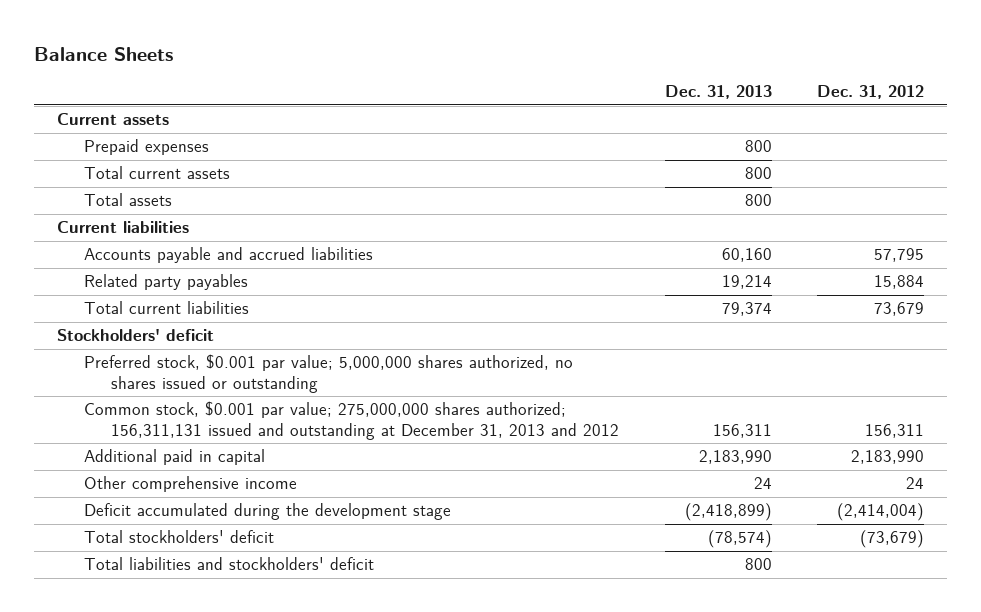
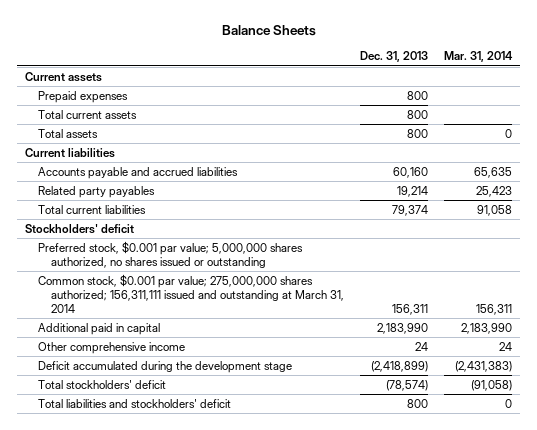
- | Dec. 31, 2013 | Dec. 31, 2012
+ | Dec. 31, 2013 | Mar. 31, 2014
- Common stock, $0.001 par value; 275,000,000 shares authorized; 156,311,131 issued and outstanding at December 31, 2013 and 2012 | 156,311 | 156,311
+ Common stock, $0.001 par value; 275,000,000 shares authorized; 156,311,111 issued and outstanding at March 31, 2014 | 156,311 | 156,311

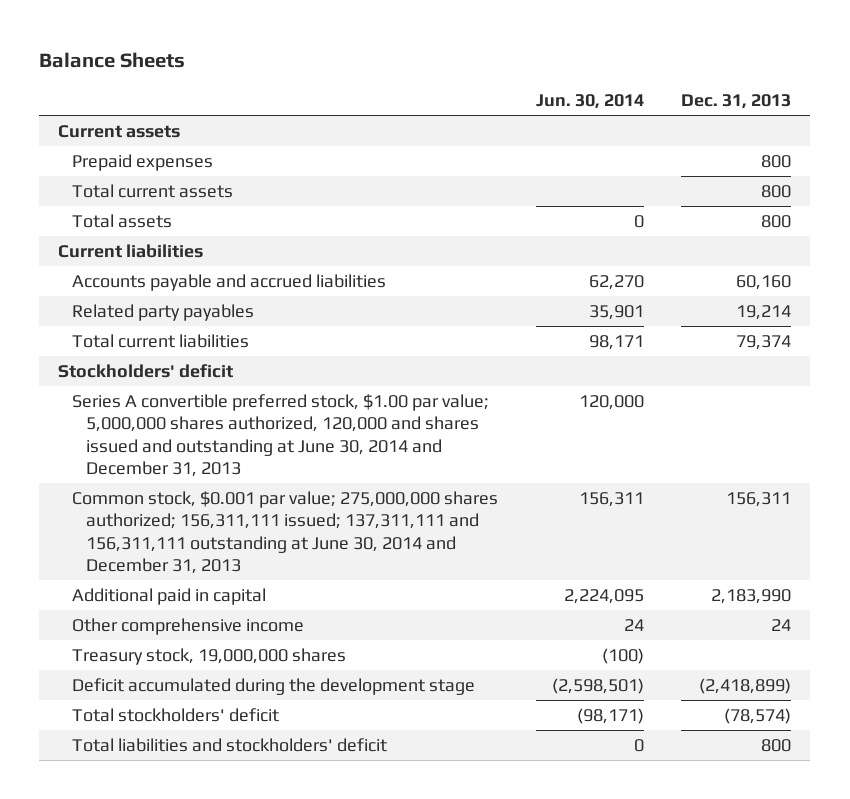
- | Dec. 31, 2013 | Mar. 31, 2014
+ | Jun. 30, 2014 | Dec. 31, 2013
- Preferred stock, $0.001 par value; 5,000,000 shares authorized, no shares issued or outstanding
- Common stock, $0.001 par value; 275,000,000 shares authorized; 156,311,111 issued and outstanding at March 31, 2014 | 156,311 | 156,311
+ Series A convertible preferred stock, $1.00 par value; 5,000,000 shares authorized, 120,000 and shares issued and outstanding at June 30, 2014 and December 31, 2013 | 120,000 |
+ Common stock, $0.001 par value; 275,000,000 shares authorized; 156,311,111 issued; 137,311,111 and 156,311,111 outstanding at June 30, 2014 and December 31, 2013 | 156,311 | 156,311
+ Treasury stock, 19,000,000 shares | (100) |

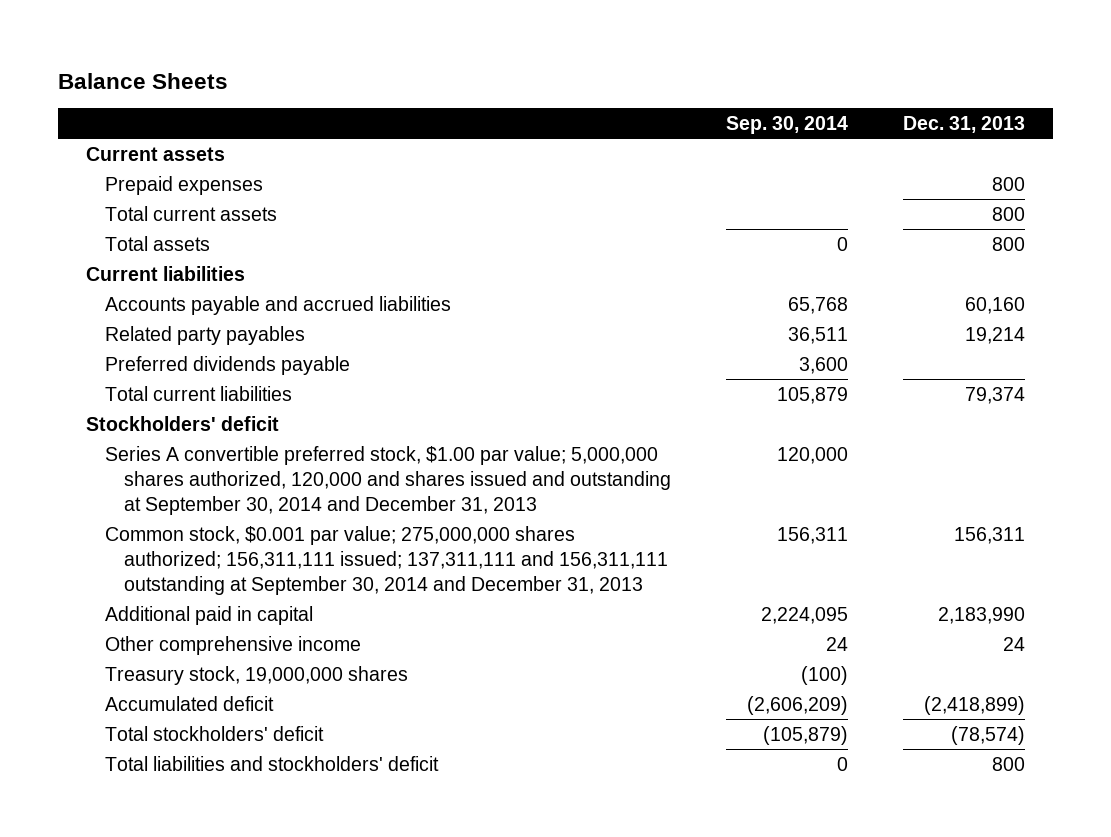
- | Jun. 30, 2014 | Dec. 31, 2013
+ | Sep. 30, 2014 | Dec. 31, 2013
+ Preferred dividends payable | 3,600 |
- Series A convertible preferred stock, $1.00 par value; 5,000,000 shares authorized, 120,000 and shares issued and outstanding at June 30, 2014 and December 31, 2013 | 120,000 |
- Common stock, $0.001 par value; 275,000,000 shares authorized; 156,311,111 issued; 137,311,111 and 156,311,111 outstanding at June 30, 2014 and December 31, 2013 | 156,311 | 156,311
+ Series A convertible preferred stock, $1.00 par value; 5,000,000 shares authorized, 120,000 and shares issued and outstanding at September 30, 2014 and December 31, 2013 | 120,000 |
+ Common stock, $0.001 par value; 275,000,000 shares authorized; 156,311,111 issued; 137,311,111 and 156,311,111 outstanding at September 30, 2014 and December 31, 2013 | 156,311 | 156,311
- Deficit accumulated during the development stage | (2,598,501) | (2,418,899)
+ Accumulated deficit | (2,606,209) | (2,418,899)

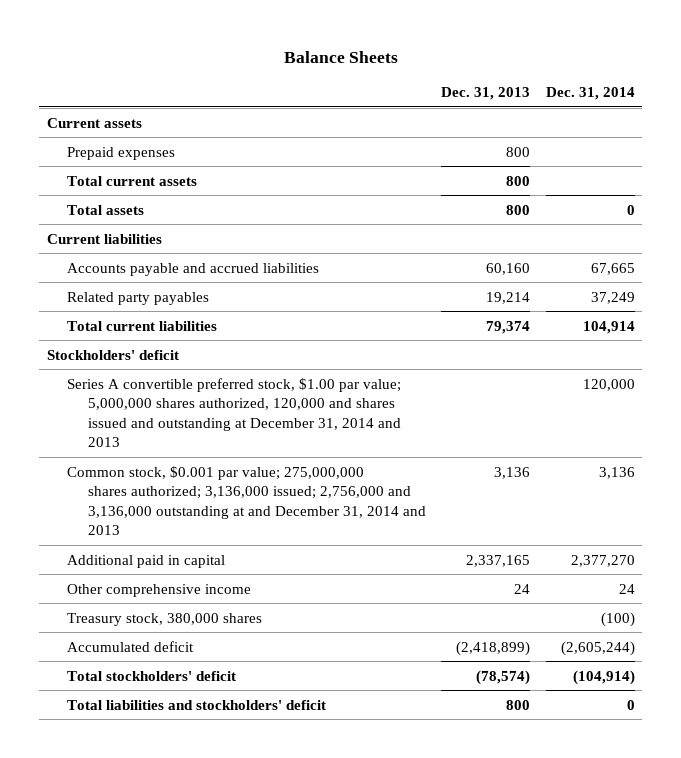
- | Sep. 30, 2014 | Dec. 31, 2013
+ | Dec. 31, 2013 | Dec. 31, 2014
- Preferred dividends payable | 3,600 |
- Series A convertible preferred stock, $1.00 par value; 5,000,000 shares authorized, 120,000 and shares issued and outstanding at September 30, 2014 and December 31, 2013 | 120,000 |
- Common stock, $0.001 par value; 275,000,000 shares authorized; 156,311,111 issued; 137,311,111 and 156,311,111 outstanding at September 30, 2014 and December 31, 2013 | 156,311 | 156,311
- Additional paid in capital | 2,224,095 | 2,183,990
+ Series A convertible preferred stock, $1.00 par value; 5,000,000 shares authorized, 120,000 and shares issued and outstanding at December 31, 2014 and 2013 | | 120,000
+ Common stock, $0.001 par value; 275,000,000 shares authorized; 3,136,000 issued; 2,756,000 and 3,136,000 outstanding at and December 31, 2014 and 2013 | 3,136 | 3,136
+ Additional paid in capital | 2,337,165 | 2,377,270
- Treasury stock, 19,000,000 shares | (100) |
+ Treasury stock, 380,000 shares | | (100)

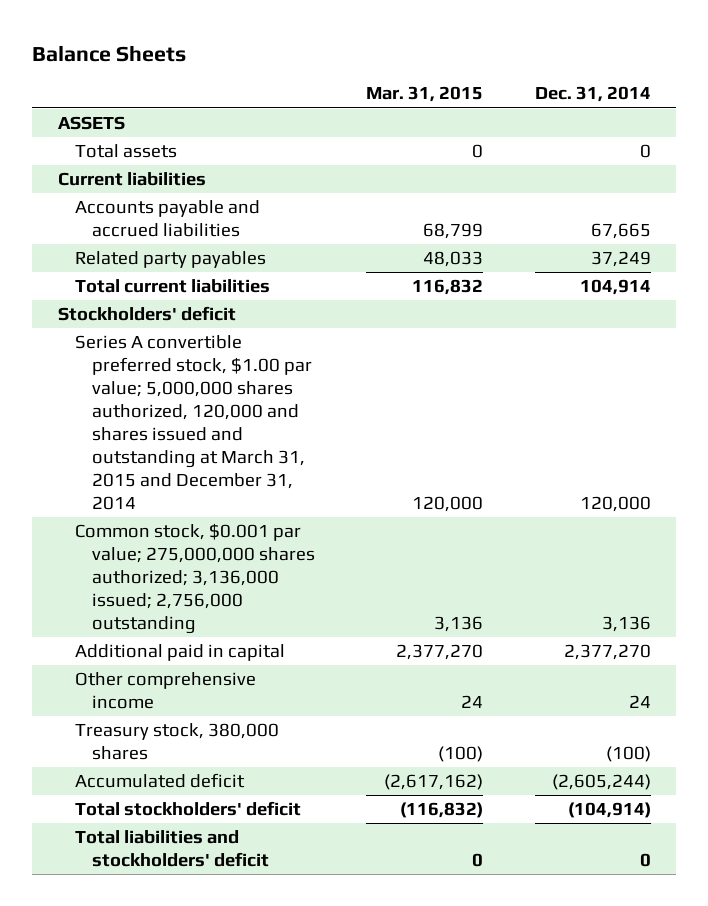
- | Dec. 31, 2013 | Dec. 31, 2014
+ | Mar. 31, 2015 | Dec. 31, 2014
- Current assets
- Prepaid expenses | 800 |
- Total current assets | 800 |
+ ASSETS
- Series A convertible preferred stock, $1.00 par value; 5,000,000 shares authorized, 120,000 and shares issued and outstanding at December 31, 2014 and 2013 | | 120,000
- Common stock, $0.001 par value; 275,000,000 shares authorized; 3,136,000 issued; 2,756,000 and 3,136,000 outstanding at and December 31, 2014 and 2013 | 3,136 | 3,136
+ Series A convertible preferred stock, $1.00 par value; 5,000,000 shares authorized, 120,000 and shares issued and outstanding at March 31, 2015 and December 31, 2014 | 120,000 | 120,000
+ Common stock, $0.001 par value; 275,000,000 shares authorized; 3,136,000 issued; 2,756,000 outstanding | 3,136 | 3,136

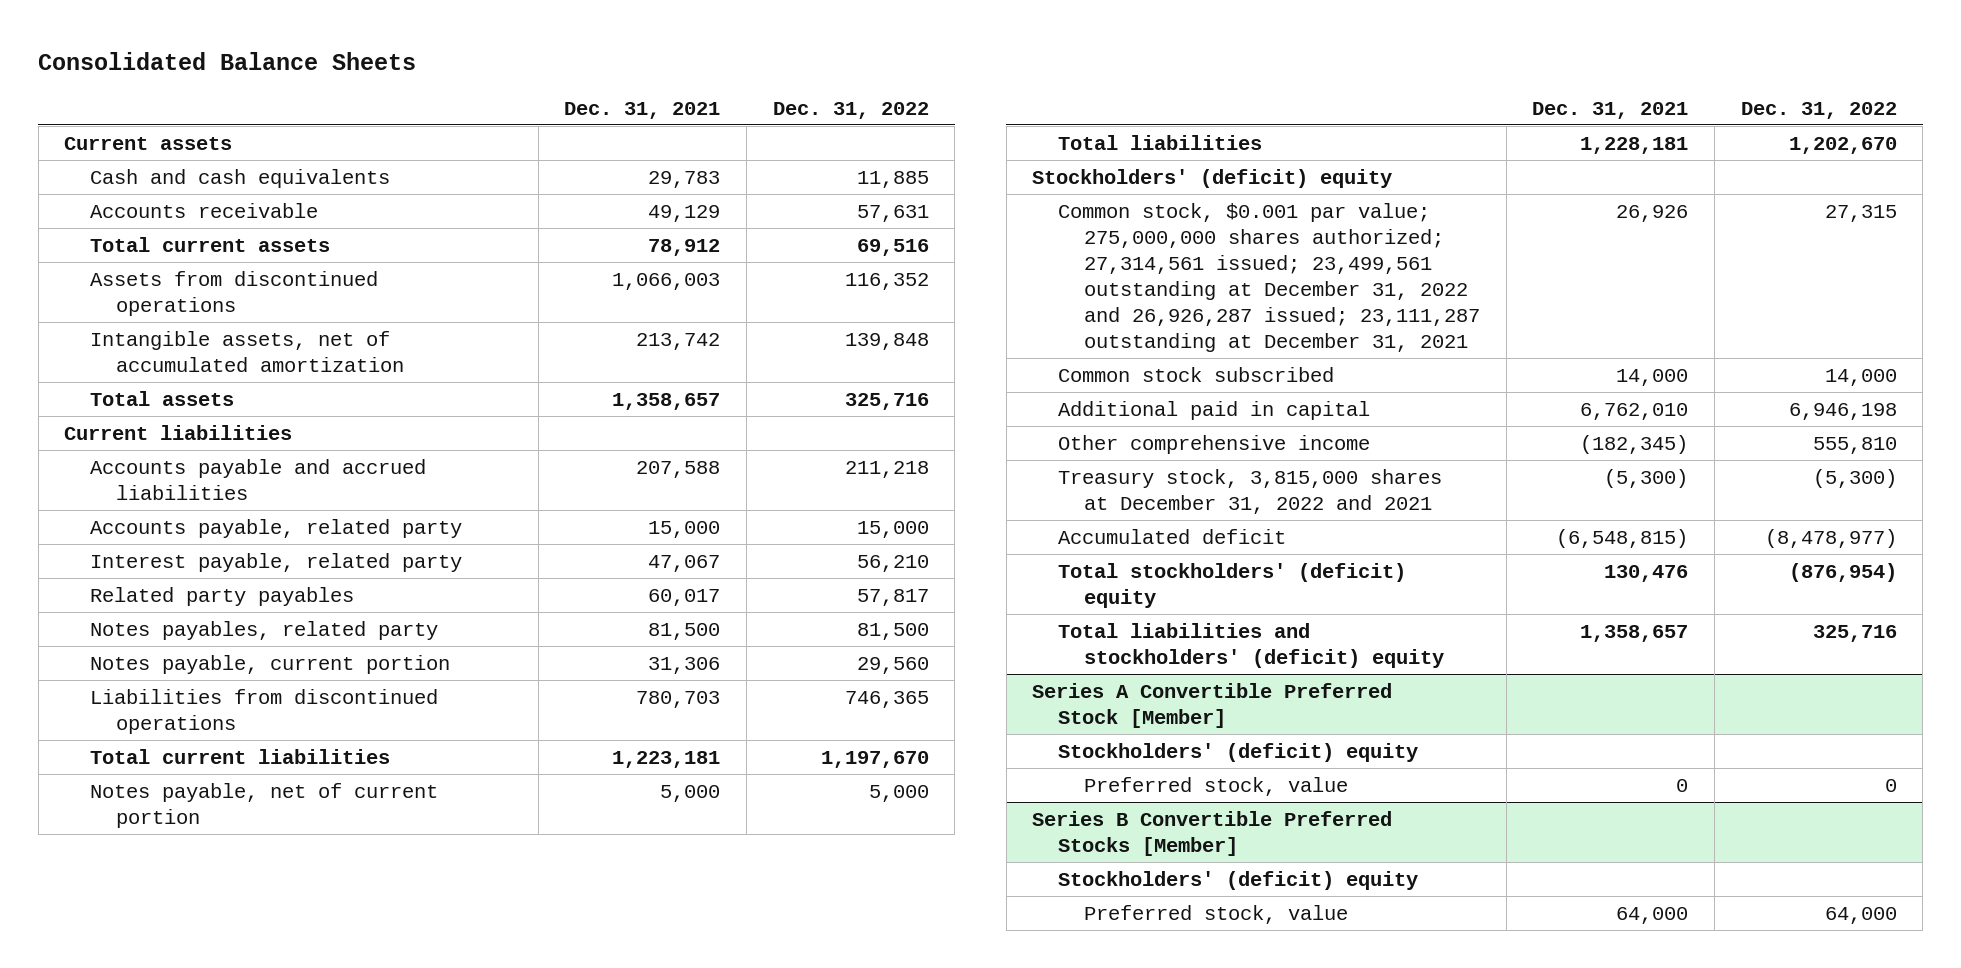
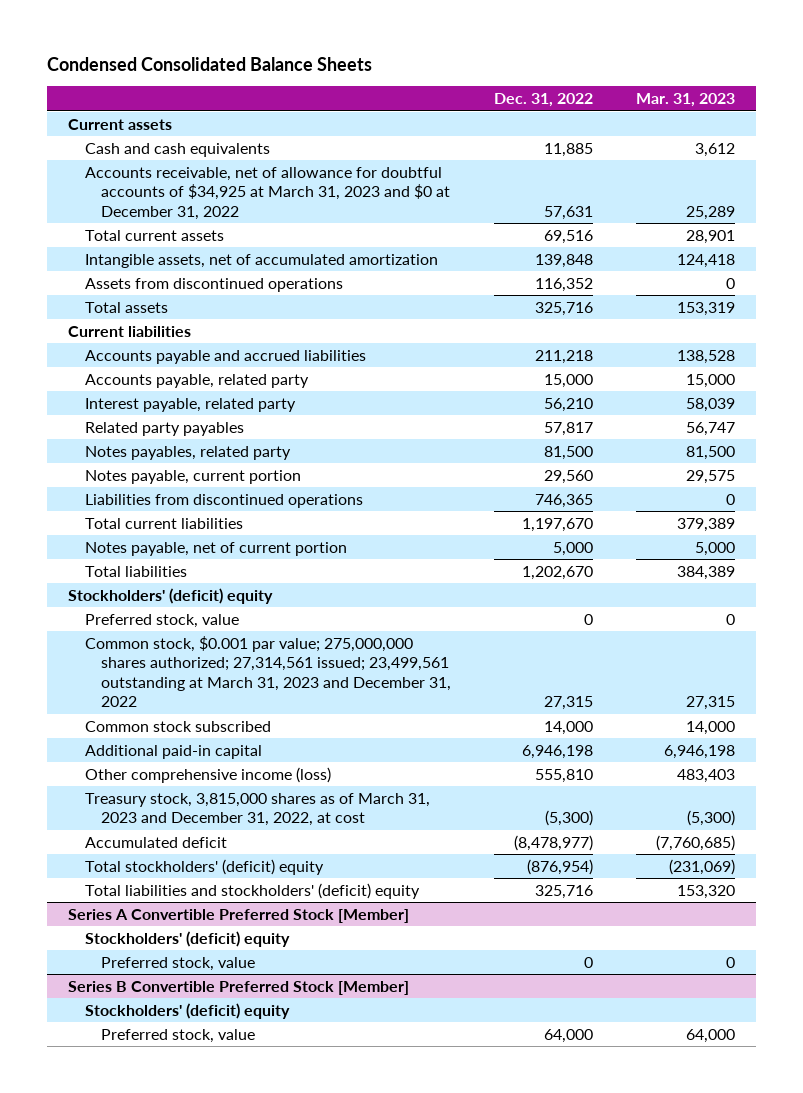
- Consolidated Balance Sheets
+ Condensed Consolidated Balance Sheets
- | Dec. 31, 2021 | Dec. 31, 2022
+ | Dec. 31, 2022 | Mar. 31, 2023
- Accounts receivable | 49,129 | 57,631
+ Accounts receivable, net of allowance for doubtful accounts of $34,925 at March 31, 2023 and $0 at December 31, 2022 | 57,631 | 25,289
moved down: Assets from discontinued operations | 116,352 | 0
- Common stock, $0.001 par value; 275,000,000 shares authorized; 27,314,561 issued; 23,499,561 outstanding at December 31, 2022 and 26,926,287 issued; 23,111,287 outstanding at December 31, 2021 | 26,926 | 27,315
+ Preferred stock, value | 0 | 0
+ Common stock, $0.001 par value; 275,000,000 shares authorized; 27,314,561 issued; 23,499,561 outstanding at March 31, 2023 and December 31, 2022 | 27,315 | 27,315
- Additional paid in capital | 6,762,010 | 6,946,198
- Other comprehensive income | (182,345) | 555,810
- Treasury stock, 3,815,000 shares at December 31, 2022 and 2021 | (5,300) | (5,300)
+ Additional paid-in capital | 6,946,198 | 6,946,198
+ Other comprehensive income (loss) | 555,810 | 483,403
+ Treasury stock, 3,815,000 shares as of March 31, 2023 and December 31, 2022, at cost | (5,300) | (5,300)
- Series B Convertible Preferred Stocks [Member]
+ Series B Convertible Preferred Stock [Member]

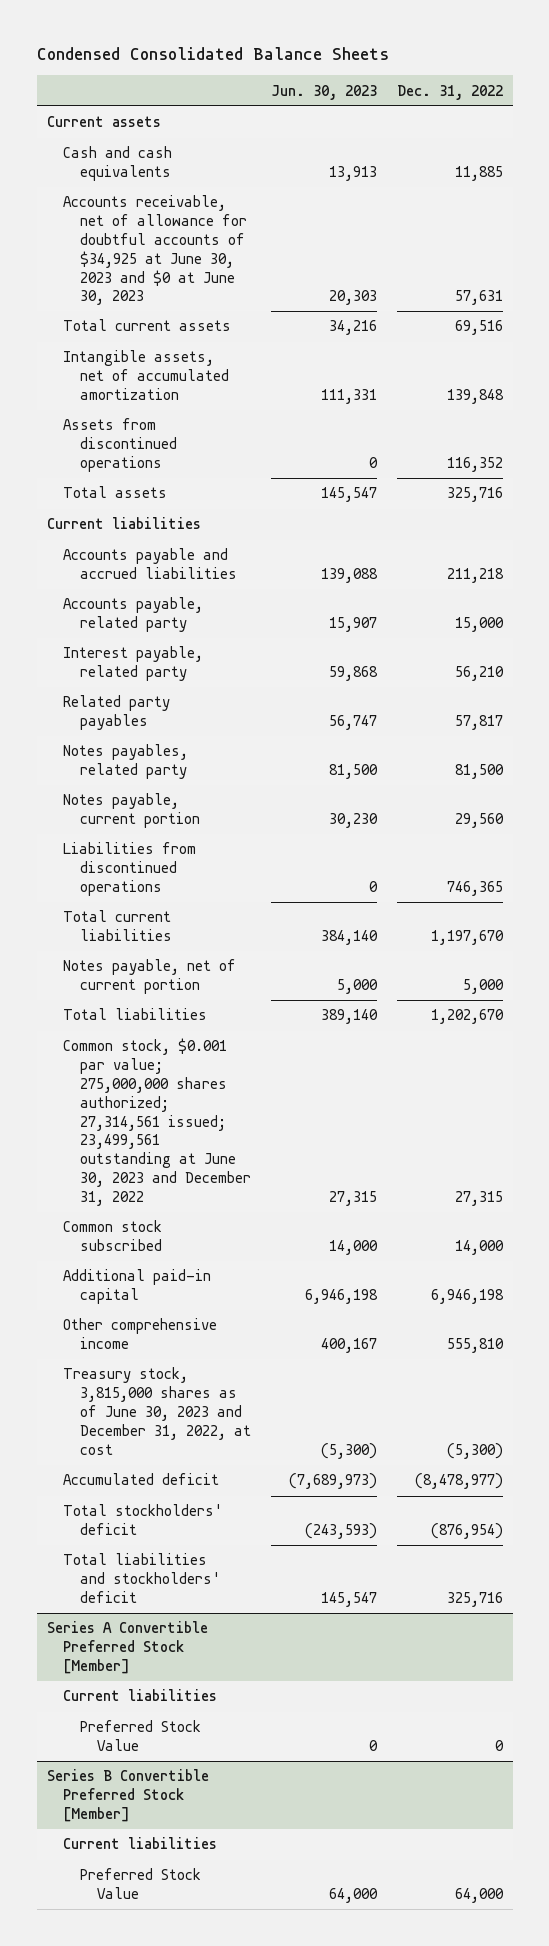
- | Dec. 31, 2022 | Mar. 31, 2023
+ | Jun. 30, 2023 | Dec. 31, 2022
- Accounts receivable, net of allowance for doubtful accounts of $34,925 at March 31, 2023 and $0 at December 31, 2022 | 57,631 | 25,289
+ Accounts receivable, net of allowance for doubtful accounts of $34,925 at June 30, 2023 and $0 at June 30, 2023 | 20,303 | 57,631
- Stockholders' (deficit) equity
- Preferred stock, value | 0 | 0
- Common stock, $0.001 par value; 275,000,000 shares authorized; 27,314,561 issued; 23,499,561 outstanding at March 31, 2023 and December 31, 2022 | 27,315 | 27,315
+ Common stock, $0.001 par value; 275,000,000 shares authorized; 27,314,561 issued; 23,499,561 outstanding at June 30, 2023 and December 31, 2022 | 27,315 | 27,315
- Other comprehensive income (loss) | 555,810 | 483,403
- Treasury stock, 3,815,000 shares as of March 31, 2023 and December 31, 2022, at cost | (5,300) | (5,300)
+ Other comprehensive income | 400,167 | 555,810
+ Treasury stock, 3,815,000 shares as of June 30, 2023 and December 31, 2022, at cost | (5,300) | (5,300)
- Total stockholders' (deficit) equity | (876,954) | (231,069)
- Total liabilities and stockholders' (deficit) equity | 325,716 | 153,320
+ Total stockholders' deficit | (243,593) | (876,954)
+ Total liabilities and stockholders' deficit | 145,547 | 325,716
@ Series A Convertible Preferred Stock [Member]
- Stockholders' (deficit) equity
- Preferred stock, value | 0 | 0
+ Current liabilities
+ Preferred Stock Value | 0 | 0
@ Series B Convertible Preferred Stock [Member]
- Stockholders' (deficit) equity
- Preferred stock, value | 64,000 | 64,000
+ Current liabilities
+ Preferred Stock Value | 64,000 | 64,000

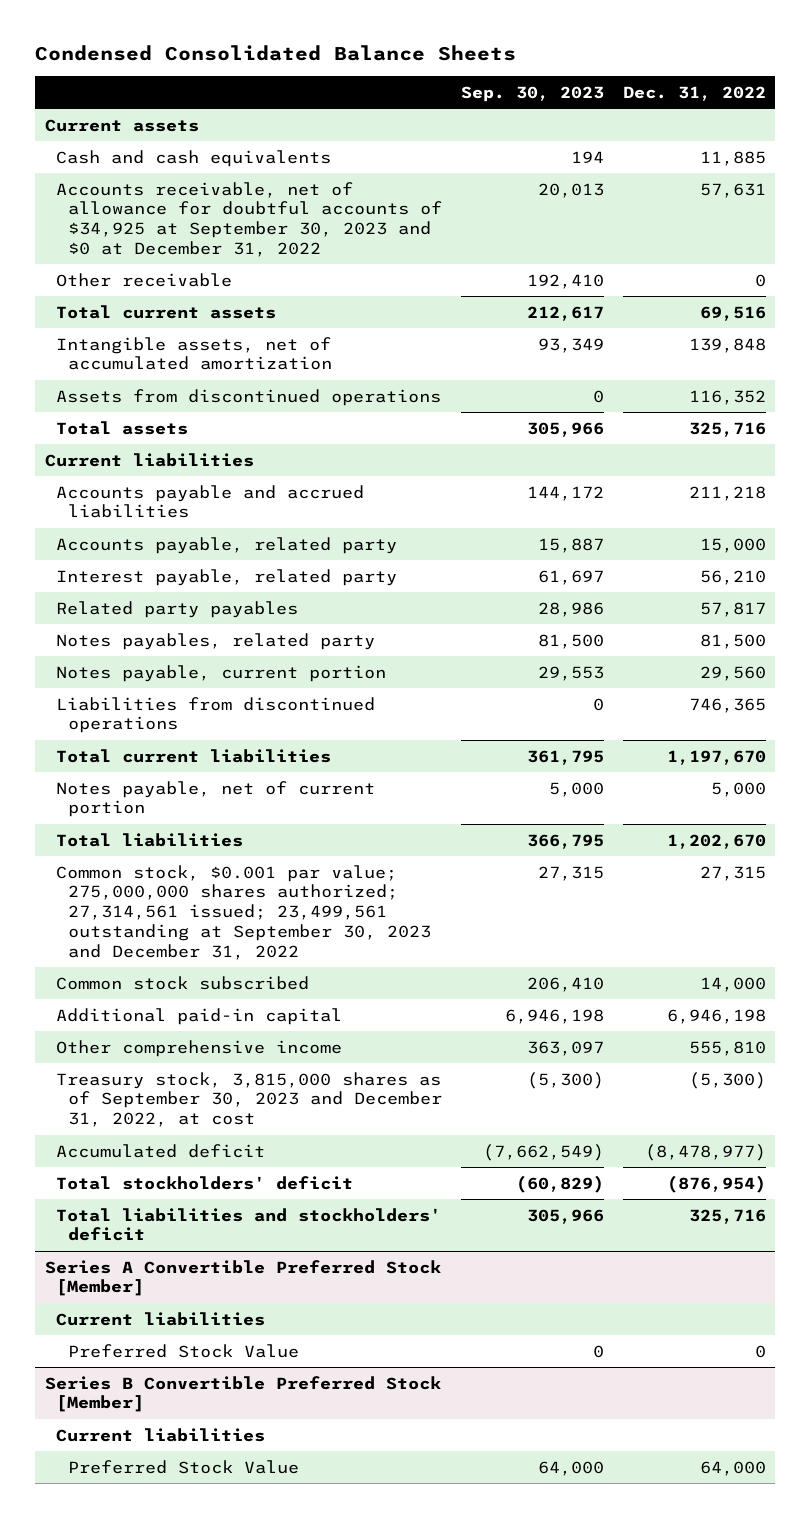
- | Jun. 30, 2023 | Dec. 31, 2022
+ | Sep. 30, 2023 | Dec. 31, 2022
- Accounts receivable, net of allowance for doubtful accounts of $34,925 at June 30, 2023 and $0 at June 30, 2023 | 20,303 | 57,631
+ Accounts receivable, net of allowance for doubtful accounts of $34,925 at September 30, 2023 and $0 at December 31, 2022 | 20,013 | 57,631
+ Other receivable | 192,410 | 0
- Common stock, $0.001 par value; 275,000,000 shares authorized; 27,314,561 issued; 23,499,561 outstanding at June 30, 2023 and December 31, 2022 | 27,315 | 27,315
+ Common stock, $0.001 par value; 275,000,000 shares authorized; 27,314,561 issued; 23,499,561 outstanding at September 30, 2023 and December 31, 2022 | 27,315 | 27,315
- Treasury stock, 3,815,000 shares as of June 30, 2023 and December 31, 2022, at cost | (5,300) | (5,300)
+ Treasury stock, 3,815,000 shares as of September 30, 2023 and December 31, 2022, at cost | (5,300) | (5,300)

